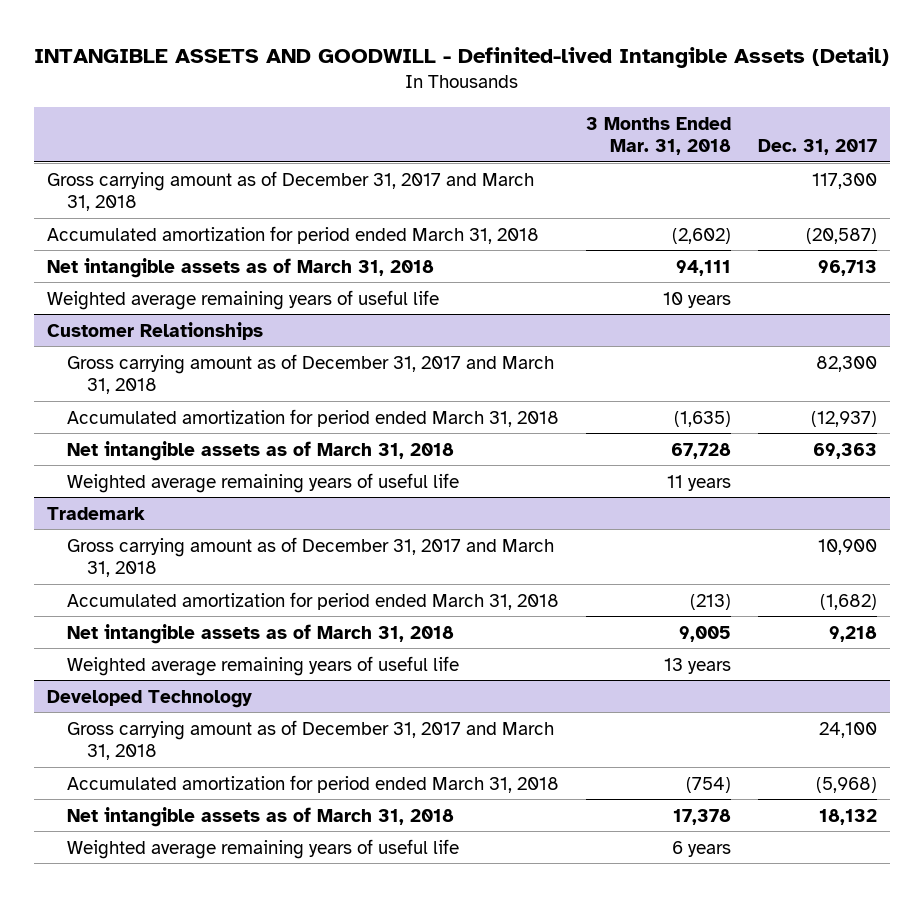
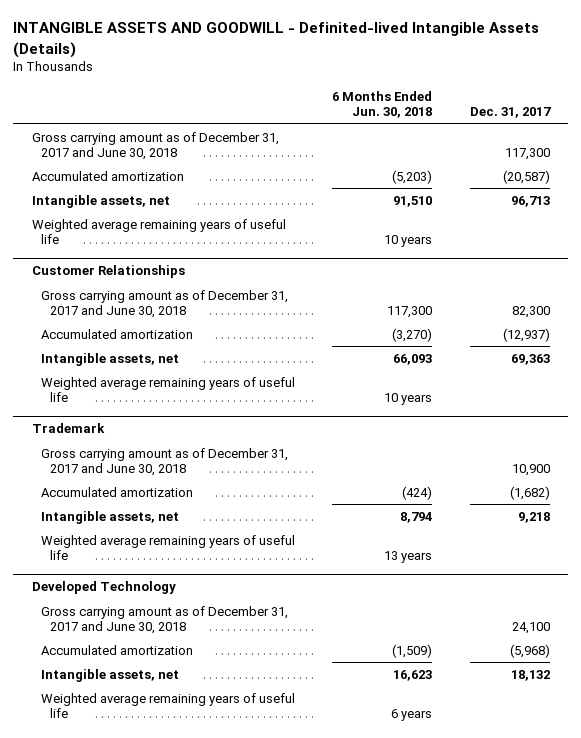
- INTANGIBLE ASSETS AND GOODWILL - Definited-lived Intangible Assets (Detail)
+ INTANGIBLE ASSETS AND GOODWILL - Definited-lived Intangible Assets (Details)
- | 3 Months Ended Mar. 31, 2018 | Dec. 31, 2017
+ | 6 Months Ended Jun. 30, 2018 | Dec. 31, 2017
- Gross carrying amount as of December 31, 2017 and March 31, 2018 | | 117,300
- Accumulated amortization for period ended March 31, 2018 | (2,602) | (20,587)
- Net intangible assets as of March 31, 2018 | 94,111 | 96,713
+ Gross carrying amount as of December 31, 2017 and June 30, 2018 | | 117,300
+ Accumulated amortization | (5,203) | (20,587)
+ Intangible assets, net | 91,510 | 96,713
@ Customer Relationships
- Gross carrying amount as of December 31, 2017 and March 31, 2018 | | 82,300
- Accumulated amortization for period ended March 31, 2018 | (1,635) | (12,937)
- Net intangible assets as of March 31, 2018 | 67,728 | 69,363
+ Gross carrying amount as of December 31, 2017 and June 30, 2018 | 117,300 | 82,300
+ Accumulated amortization | (3,270) | (12,937)
+ Intangible assets, net | 66,093 | 69,363
@ Trademark
- Gross carrying amount as of December 31, 2017 and March 31, 2018 | | 10,900
- Accumulated amortization for period ended March 31, 2018 | (213) | (1,682)
- Net intangible assets as of March 31, 2018 | 9,005 | 9,218
+ Gross carrying amount as of December 31, 2017 and June 30, 2018 | | 10,900
+ Accumulated amortization | (424) | (1,682)
+ Intangible assets, net | 8,794 | 9,218
@ Developed Technology
- Gross carrying amount as of December 31, 2017 and March 31, 2018 | | 24,100
- Accumulated amortization for period ended March 31, 2018 | (754) | (5,968)
- Net intangible assets as of March 31, 2018 | 17,378 | 18,132
+ Gross carrying amount as of December 31, 2017 and June 30, 2018 | | 24,100
+ Accumulated amortization | (1,509) | (5,968)
+ Intangible assets, net | 16,623 | 18,132

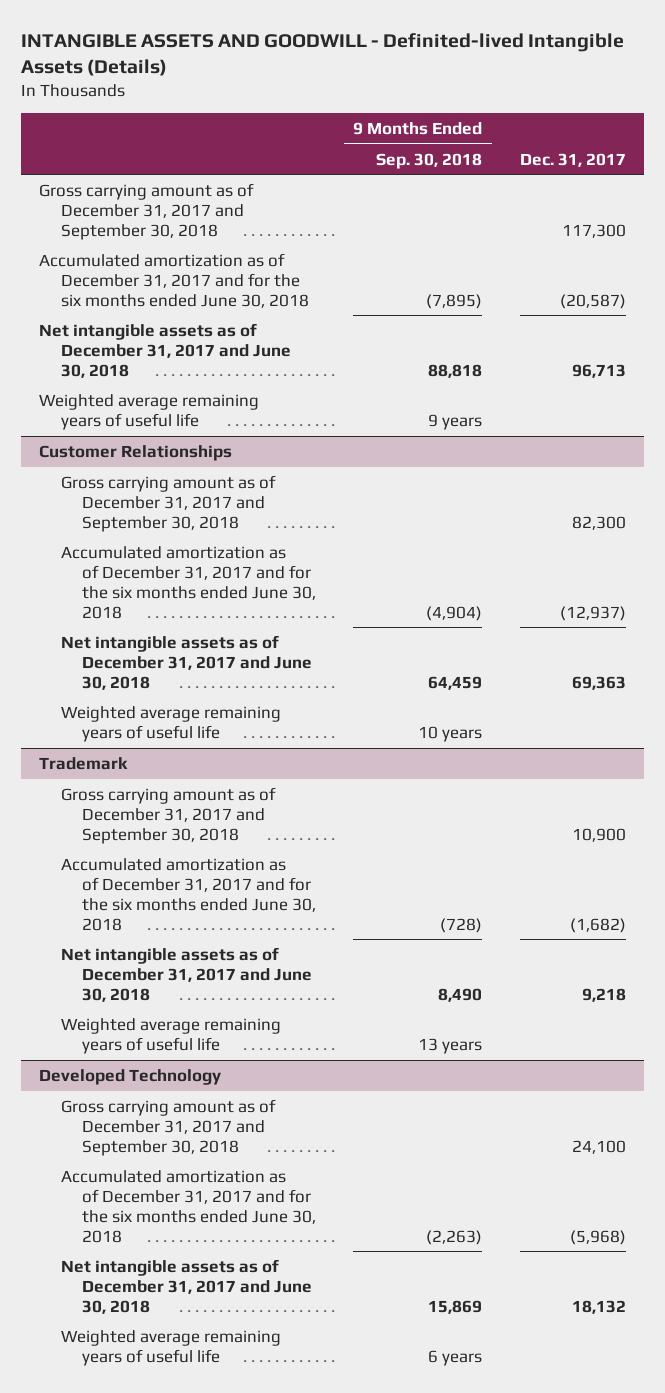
- | 6 Months Ended Jun. 30, 2018 | Dec. 31, 2017
+ | 9 Months Ended Sep. 30, 2018 | Dec. 31, 2017
- Gross carrying amount as of December 31, 2017 and June 30, 2018 | | 117,300
- Accumulated amortization | (5,203) | (20,587)
- Intangible assets, net | 91,510 | 96,713
+ Gross carrying amount as of December 31, 2017 and September 30, 2018 | | 117,300
+ Accumulated amortization as of December 31, 2017 and for the six months ended June 30, 2018 | (7,895) | (20,587)
+ Net intangible assets as of December 31, 2017 and June 30, 2018 | 88,818 | 96,713
@ Customer Relationships
- Gross carrying amount as of December 31, 2017 and June 30, 2018 | 117,300 | 82,300
- Accumulated amortization | (3,270) | (12,937)
- Intangible assets, net | 66,093 | 69,363
+ Gross carrying amount as of December 31, 2017 and September 30, 2018 | | 82,300
+ Accumulated amortization as of December 31, 2017 and for the six months ended June 30, 2018 | (4,904) | (12,937)
+ Net intangible assets as of December 31, 2017 and June 30, 2018 | 64,459 | 69,363
@ Trademark
- Gross carrying amount as of December 31, 2017 and June 30, 2018 | | 10,900
- Accumulated amortization | (424) | (1,682)
- Intangible assets, net | 8,794 | 9,218
+ Gross carrying amount as of December 31, 2017 and September 30, 2018 | | 10,900
+ Accumulated amortization as of December 31, 2017 and for the six months ended June 30, 2018 | (728) | (1,682)
+ Net intangible assets as of December 31, 2017 and June 30, 2018 | 8,490 | 9,218
@ Developed Technology
- Gross carrying amount as of December 31, 2017 and June 30, 2018 | | 24,100
- Accumulated amortization | (1,509) | (5,968)
- Intangible assets, net | 16,623 | 18,132
+ Gross carrying amount as of December 31, 2017 and September 30, 2018 | | 24,100
+ Accumulated amortization as of December 31, 2017 and for the six months ended June 30, 2018 | (2,263) | (5,968)
+ Net intangible assets as of December 31, 2017 and June 30, 2018 | 15,869 | 18,132

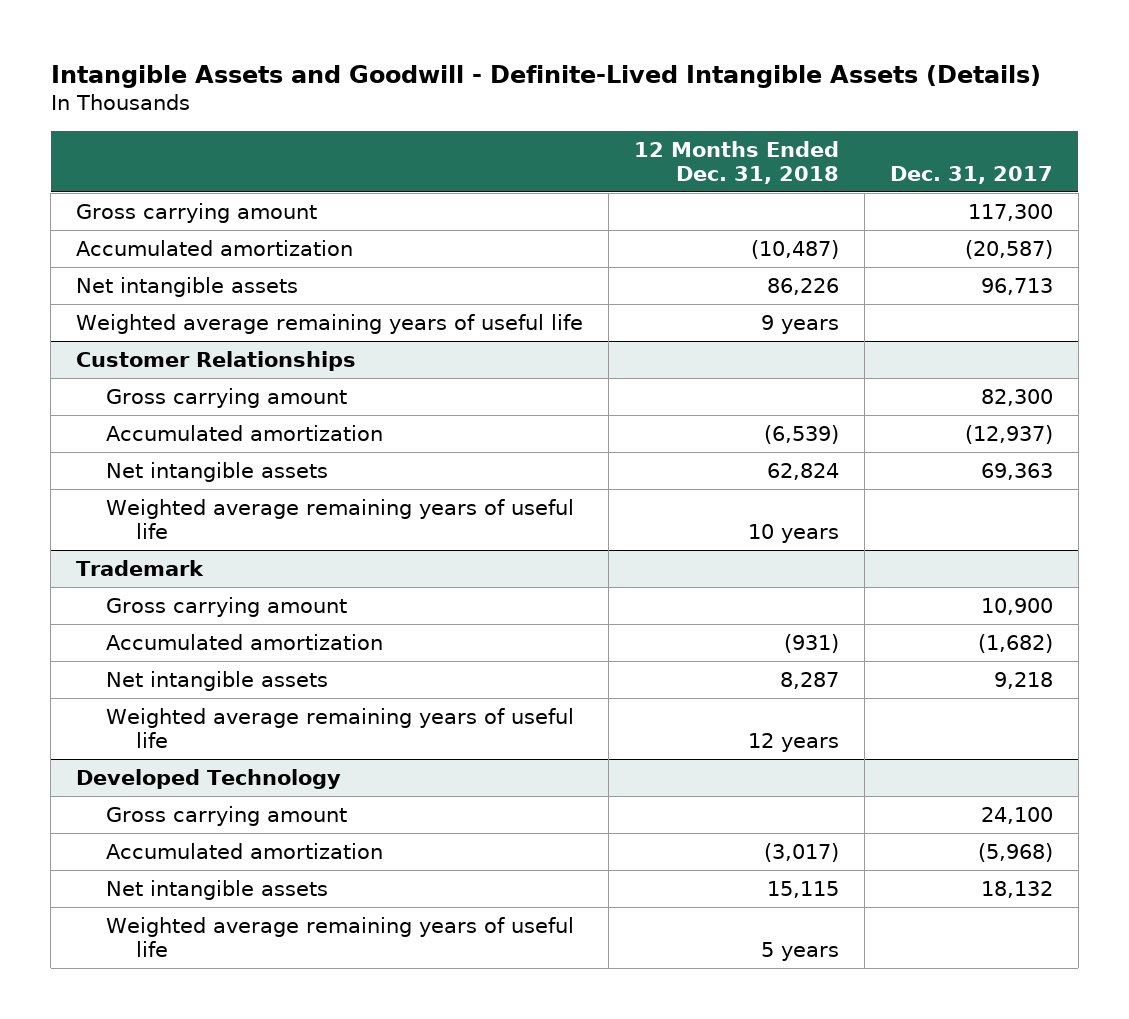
- INTANGIBLE ASSETS AND GOODWILL - Definited-lived Intangible Assets (Details)
+ Intangible Assets and Goodwill - Definite-Lived Intangible Assets (Details)
- | 9 Months Ended Sep. 30, 2018 | Dec. 31, 2017
+ | 12 Months Ended Dec. 31, 2018 | Dec. 31, 2017
- Gross carrying amount as of December 31, 2017 and September 30, 2018 | | 117,300
- Accumulated amortization as of December 31, 2017 and for the six months ended June 30, 2018 | (7,895) | (20,587)
- Net intangible assets as of December 31, 2017 and June 30, 2018 | 88,818 | 96,713
+ Gross carrying amount | | 117,300
+ Accumulated amortization | (10,487) | (20,587)
+ Net intangible assets | 86,226 | 96,713
@ Customer Relationships
- Gross carrying amount as of December 31, 2017 and September 30, 2018 | | 82,300
- Accumulated amortization as of December 31, 2017 and for the six months ended June 30, 2018 | (4,904) | (12,937)
- Net intangible assets as of December 31, 2017 and June 30, 2018 | 64,459 | 69,363
+ Gross carrying amount | | 82,300
+ Accumulated amortization | (6,539) | (12,937)
+ Net intangible assets | 62,824 | 69,363
@ Trademark
- Gross carrying amount as of December 31, 2017 and September 30, 2018 | | 10,900
- Accumulated amortization as of December 31, 2017 and for the six months ended June 30, 2018 | (728) | (1,682)
- Net intangible assets as of December 31, 2017 and June 30, 2018 | 8,490 | 9,218
+ Gross carrying amount | | 10,900
+ Accumulated amortization | (931) | (1,682)
+ Net intangible assets | 8,287 | 9,218
@ Developed Technology
- Gross carrying amount as of December 31, 2017 and September 30, 2018 | | 24,100
- Accumulated amortization as of December 31, 2017 and for the six months ended June 30, 2018 | (2,263) | (5,968)
- Net intangible assets as of December 31, 2017 and June 30, 2018 | 15,869 | 18,132
+ Gross carrying amount | | 24,100
+ Accumulated amortization | (3,017) | (5,968)
+ Net intangible assets | 15,115 | 18,132

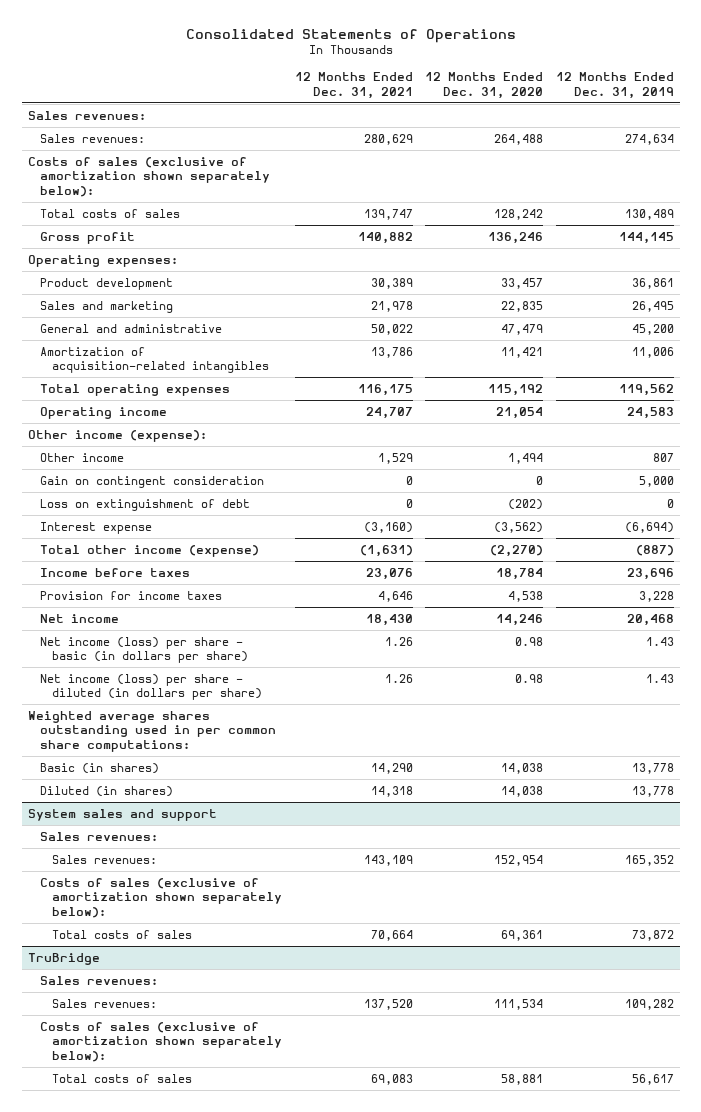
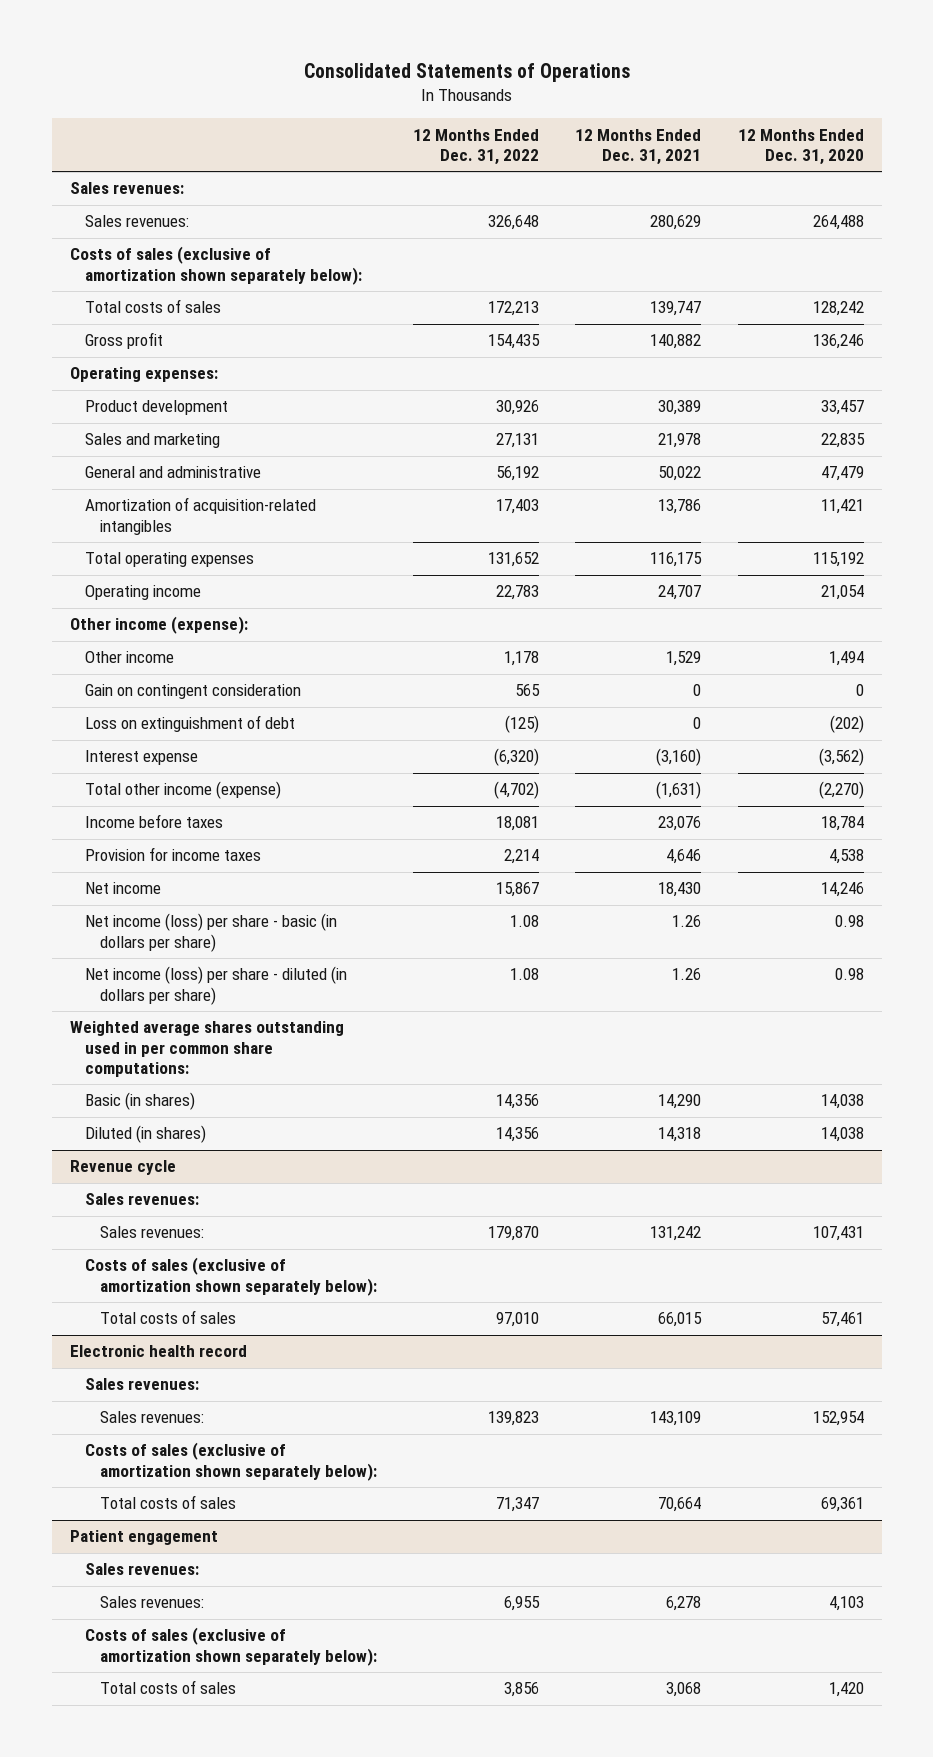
- | 12 Months Ended Dec. 31, 2021 | 12 Months Ended Dec. 31, 2020 | 12 Months Ended Dec. 31, 2019
+ | 12 Months Ended Dec. 31, 2022 | 12 Months Ended Dec. 31, 2021 | 12 Months Ended Dec. 31, 2020
- System sales and support
+ Revenue cycle
+ Sales revenues: | 179,870 | 131,242 | 107,431
+ Costs of sales (exclusive of amortization shown separately below):
+ Total costs of sales | 97,010 | 66,015 | 57,461
+ Electronic health record
+ Sales revenues:
- TruBridge
+ Patient engagement
- Sales revenues: | 137,520 | 111,534 | 109,282
+ Sales revenues: | 6,955 | 6,278 | 4,103
- Total costs of sales | 69,083 | 58,881 | 56,617
+ Total costs of sales | 3,856 | 3,068 | 1,420

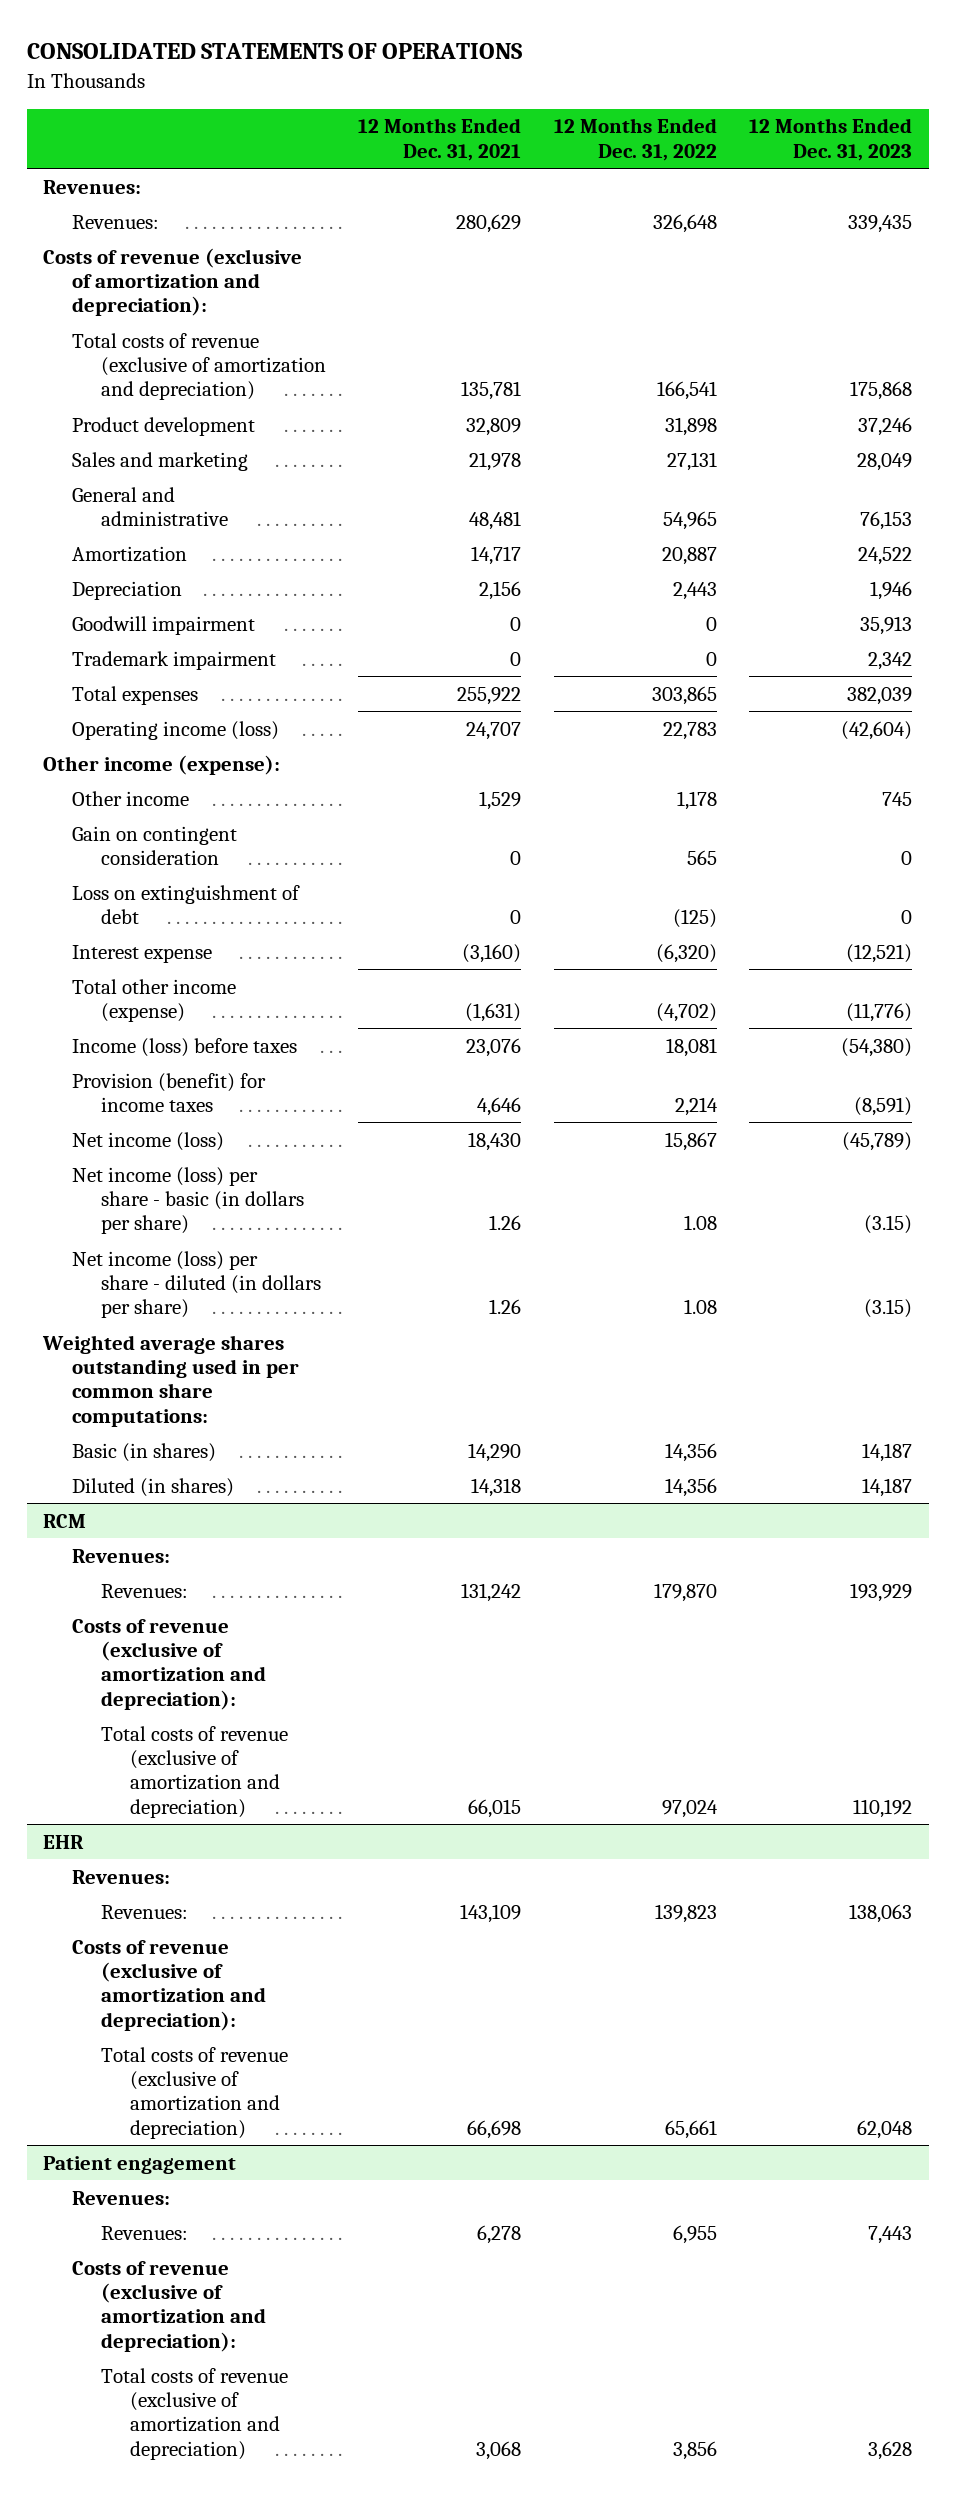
- Consolidated Statements of Operations
+ CONSOLIDATED STATEMENTS OF OPERATIONS
- | 12 Months Ended Dec. 31, 2022 | 12 Months Ended Dec. 31, 2021 | 12 Months Ended Dec. 31, 2020
+ | 12 Months Ended Dec. 31, 2021 | 12 Months Ended Dec. 31, 2022 | 12 Months Ended Dec. 31, 2023
- Sales revenues:
- Sales revenues: | 326,648 | 280,629 | 264,488
- Costs of sales (exclusive of amortization shown separately below):
- Total costs of sales | 172,213 | 139,747 | 128,242
- Gross profit | 154,435 | 140,882 | 136,246
- Operating expenses:
- Product development | 30,926 | 30,389 | 33,457
+ Revenues:
+ Revenues: | 280,629 | 326,648 | 339,435
+ Costs of revenue (exclusive of amortization and depreciation):
+ Total costs of revenue (exclusive of amortization and depreciation) | 135,781 | 166,541 | 175,868
+ Product development | 32,809 | 31,898 | 37,246
- General and administrative | 56,192 | 50,022 | 47,479
- Amortization of acquisition-related intangibles | 17,403 | 13,786 | 11,421
- Total operating expenses | 131,652 | 116,175 | 115,192
- Operating income | 22,783 | 24,707 | 21,054
+ General and administrative | 48,481 | 54,965 | 76,153
+ Amortization | 14,717 | 20,887 | 24,522
+ Depreciation | 2,156 | 2,443 | 1,946
+ Goodwill impairment | 0 | 0 | 35,913
+ Trademark impairment | 0 | 0 | 2,342
+ Total expenses | 255,922 | 303,865 | 382,039
+ Operating income (loss) | 24,707 | 22,783 | (42,604)
- Income before taxes | 18,081 | 23,076 | 18,784
- Provision for income taxes | 2,214 | 4,646 | 4,538
- Net income | 15,867 | 18,430 | 14,246
+ Income (loss) before taxes | 23,076 | 18,081 | (54,380)
+ Provision (benefit) for income taxes | 4,646 | 2,214 | (8,591)
+ Net income (loss) | 18,430 | 15,867 | (45,789)
- Revenue cycle
- Sales revenues:
- Sales revenues: | 179,870 | 131,242 | 107,431
- Costs of sales (exclusive of amortization shown separately below):
- Total costs of sales | 97,010 | 66,015 | 57,461
- Electronic health record
- Sales revenues:
- Sales revenues: | 139,823 | 143,109 | 152,954
- Costs of sales (exclusive of amortization shown separately below):
- Total costs of sales | 71,347 | 70,664 | 69,361
+ RCM
+ Revenues:
+ Revenues: | 131,242 | 179,870 | 193,929
+ Costs of revenue (exclusive of amortization and depreciation):
+ Total costs of revenue (exclusive of amortization and depreciation) | 66,015 | 97,024 | 110,192
+ EHR
+ Revenues:
+ Revenues: | 143,109 | 139,823 | 138,063
+ Costs of revenue (exclusive of amortization and depreciation):
+ Total costs of revenue (exclusive of amortization and depreciation) | 66,698 | 65,661 | 62,048
@ Patient engagement
- Sales revenues:
- Sales revenues: | 6,955 | 6,278 | 4,103
- Costs of sales (exclusive of amortization shown separately below):
- Total costs of sales | 3,856 | 3,068 | 1,420
+ Revenues:
+ Revenues: | 6,278 | 6,955 | 7,443
+ Costs of revenue (exclusive of amortization and depreciation):
+ Total costs of revenue (exclusive of amortization and depreciation) | 3,068 | 3,856 | 3,628

